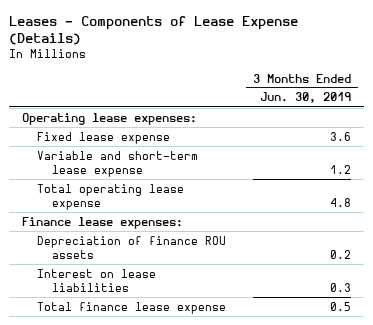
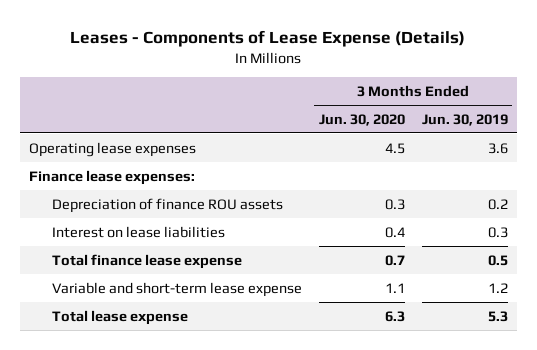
- | 3 Months Ended Jun. 30, 2019
+ | 3 Months Ended Jun. 30, 2020 | 3 Months Ended Jun. 30, 2019
- Operating lease expenses:
- Fixed lease expense | 3.6
- Total operating lease expense | 4.8
+ Operating lease expenses | 4.5 | 3.6
moved down: Variable and short-term lease expense | 1.1 | 1.2
+ Total lease expense | 6.3 | 5.3

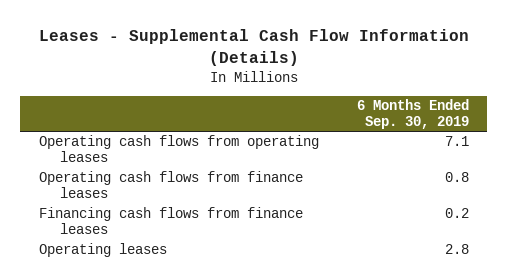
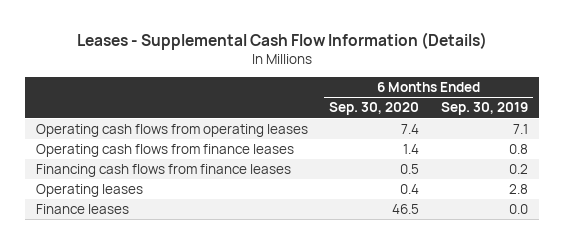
- | 6 Months Ended Sep. 30, 2019
+ | 6 Months Ended Sep. 30, 2020 | 6 Months Ended Sep. 30, 2019
+ Finance leases | 46.5 | 0.0

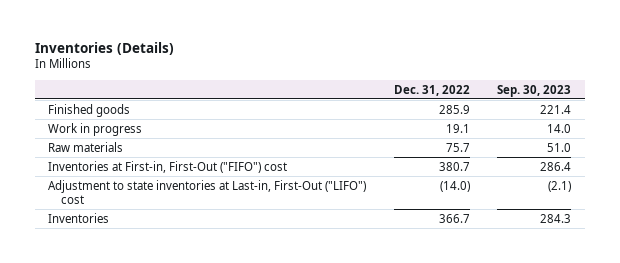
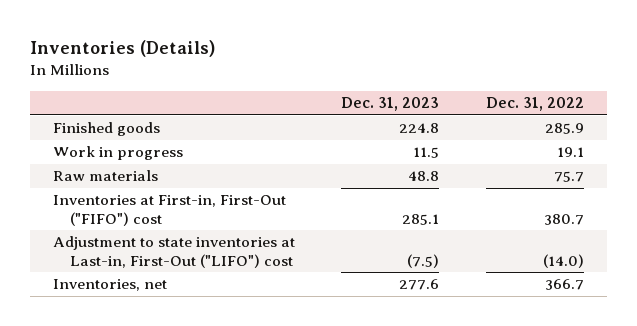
- | Dec. 31, 2022 | Sep. 30, 2023
+ | Dec. 31, 2023 | Dec. 31, 2022
- Inventories | 366.7 | 284.3
+ Inventories, net | 277.6 | 366.7

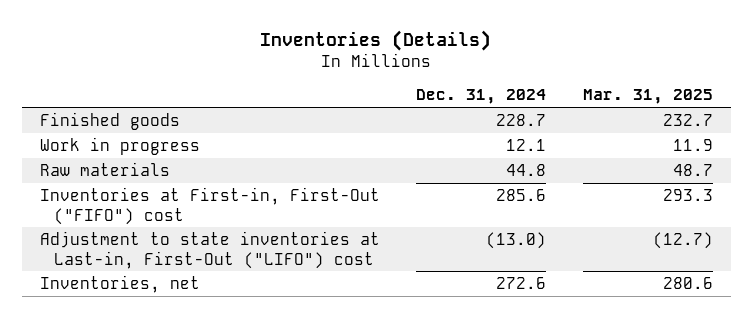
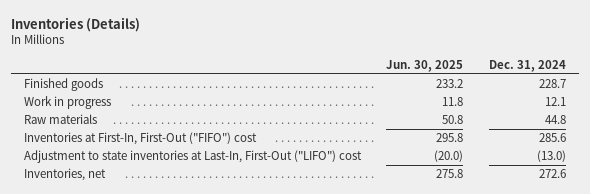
- | Dec. 31, 2024 | Mar. 31, 2025
+ | Jun. 30, 2025 | Dec. 31, 2024
- Inventories at First-in, First-Out ("FIFO") cost | 285.6 | 293.3
- Adjustment to state inventories at Last-in, First-Out ("LIFO") cost | (13.0) | (12.7)
+ Inventories at First-In, First-Out ("FIFO") cost | 295.8 | 285.6
+ Adjustment to state inventories at Last-In, First-Out ("LIFO") cost | (20.0) | (13.0)

